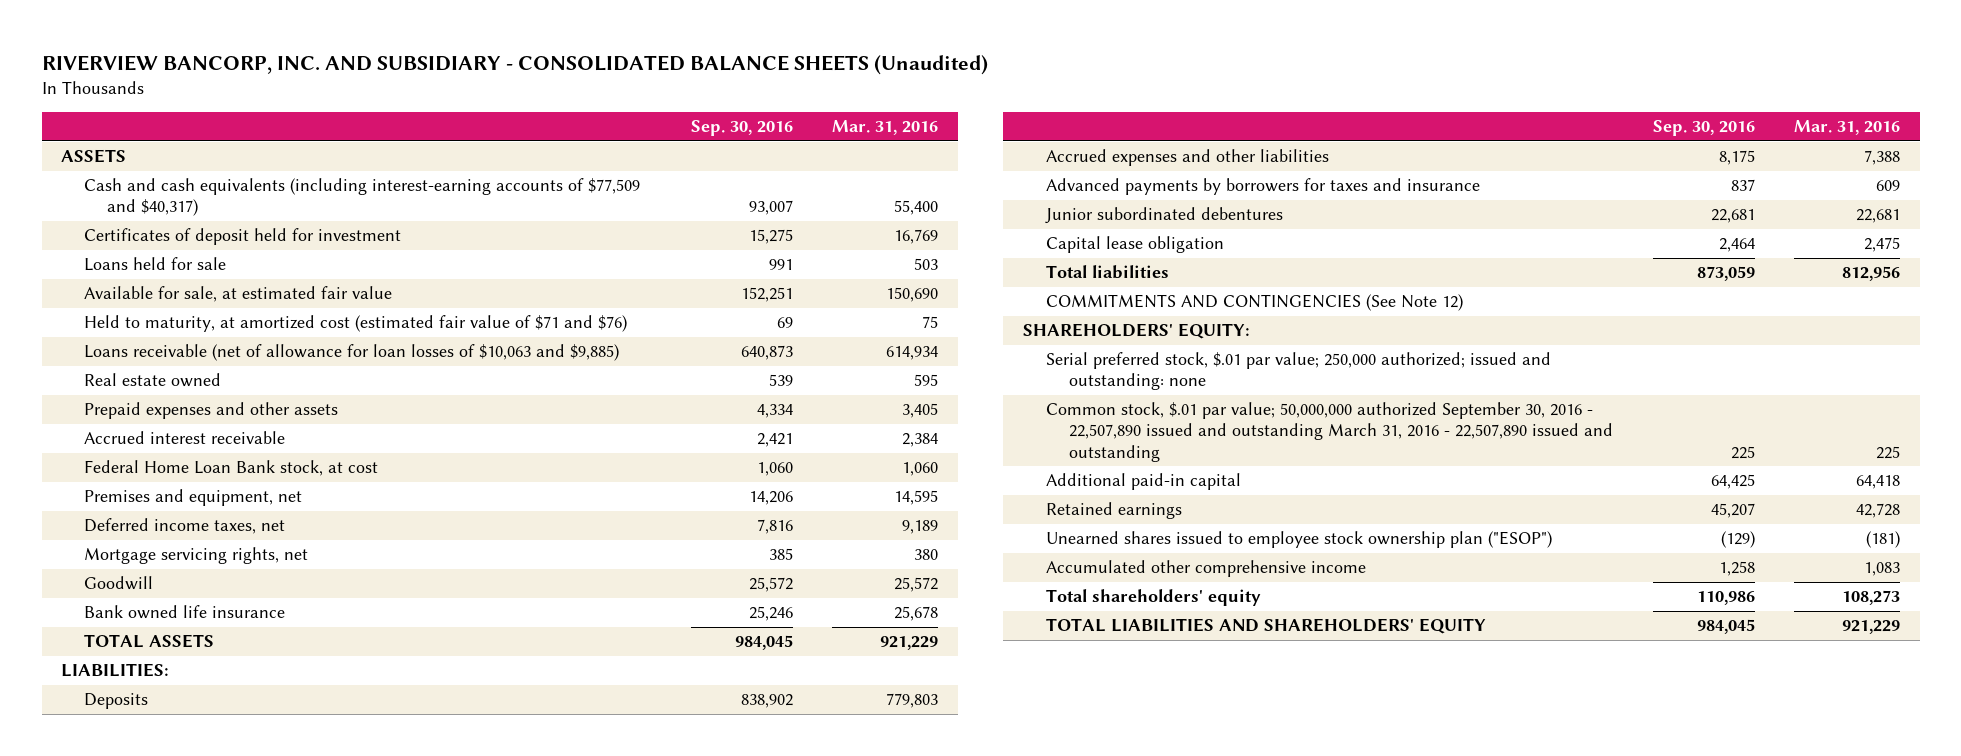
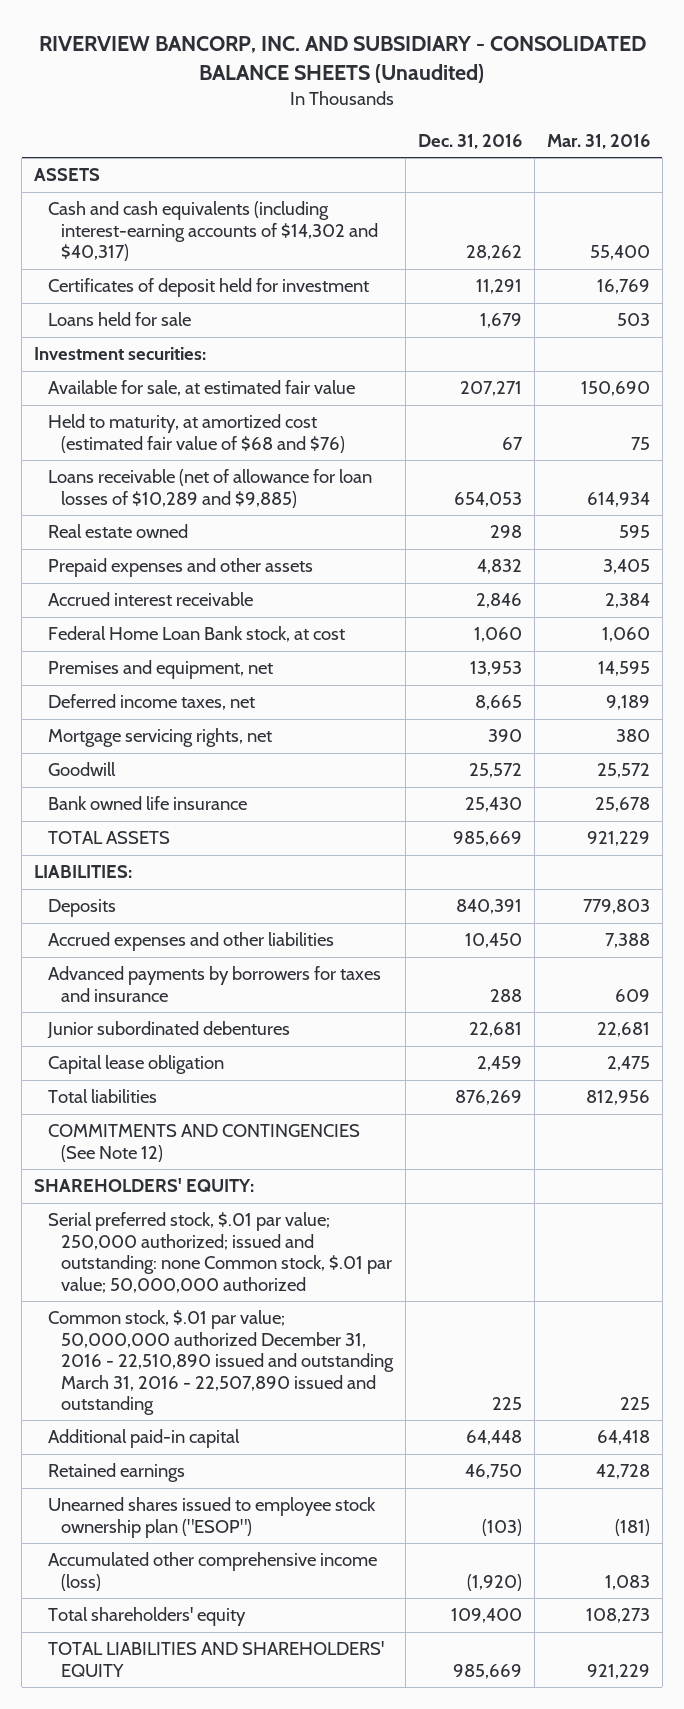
- | Sep. 30, 2016 | Mar. 31, 2016
+ | Dec. 31, 2016 | Mar. 31, 2016
- Cash and cash equivalents (including interest-earning accounts of $77,509 and $40,317) | 93,007 | 55,400
+ Cash and cash equivalents (including interest-earning accounts of $14,302 and $40,317) | 28,262 | 55,400
+ Investment securities:
- Held to maturity, at amortized cost (estimated fair value of $71 and $76) | 69 | 75
- Loans receivable (net of allowance for loan losses of $10,063 and $9,885) | 640,873 | 614,934
+ Held to maturity, at amortized cost (estimated fair value of $68 and $76) | 67 | 75
+ Loans receivable (net of allowance for loan losses of $10,289 and $9,885) | 654,053 | 614,934
- Serial preferred stock, $.01 par value; 250,000 authorized; issued and outstanding: none
- Common stock, $.01 par value; 50,000,000 authorized September 30, 2016 - 22,507,890 issued and outstanding March 31, 2016 - 22,507,890 issued and outstanding | 225 | 225
+ Serial preferred stock, $.01 par value; 250,000 authorized; issued and outstanding: none Common stock, $.01 par value; 50,000,000 authorized
+ Common stock, $.01 par value; 50,000,000 authorized December 31, 2016 - 22,510,890 issued and outstanding March 31, 2016 - 22,507,890 issued and outstanding | 225 | 225
- Accumulated other comprehensive income | 1,258 | 1,083
+ Accumulated other comprehensive income (loss) | (1,920) | 1,083

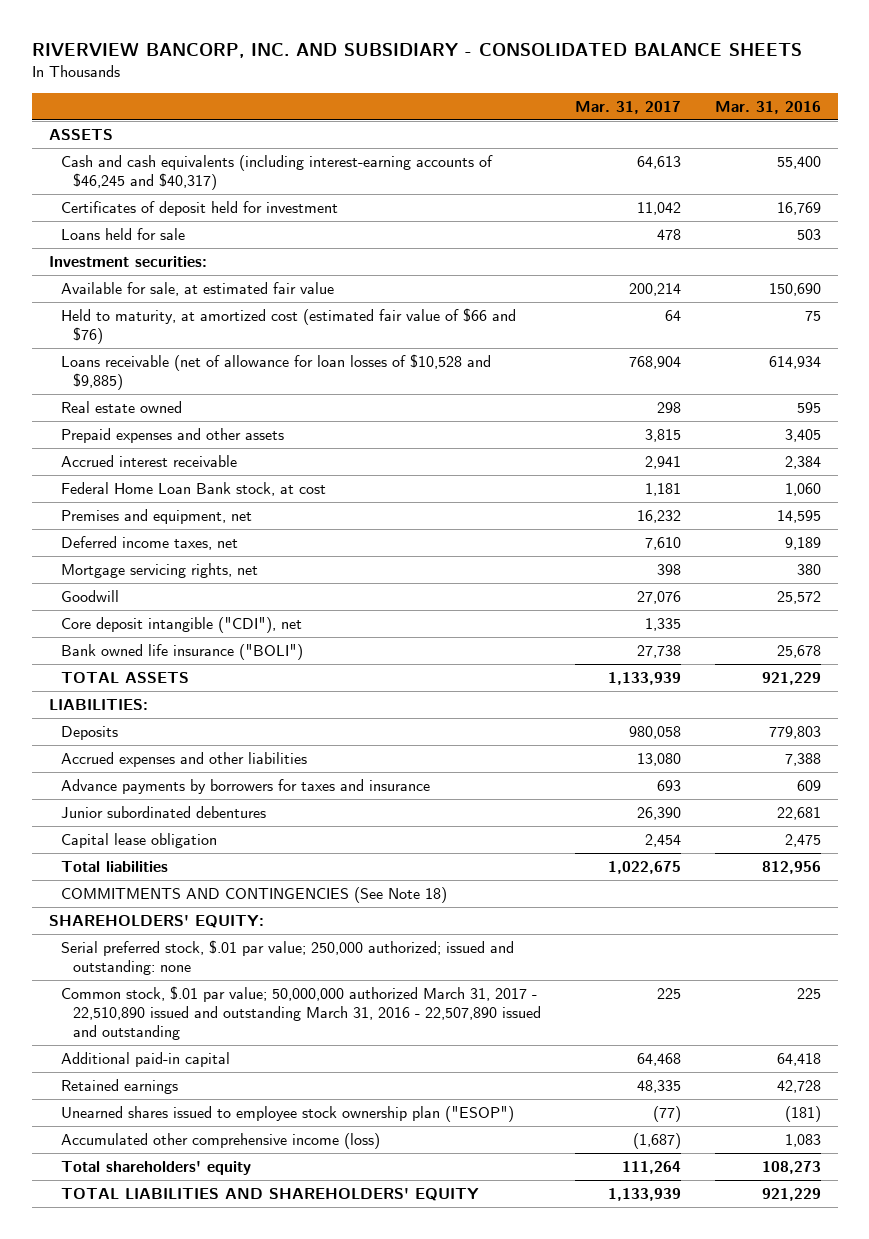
- RIVERVIEW BANCORP, INC. AND SUBSIDIARY - CONSOLIDATED BALANCE SHEETS (Unaudited)
+ RIVERVIEW BANCORP, INC. AND SUBSIDIARY - CONSOLIDATED BALANCE SHEETS
- | Dec. 31, 2016 | Mar. 31, 2016
+ | Mar. 31, 2017 | Mar. 31, 2016
- Cash and cash equivalents (including interest-earning accounts of $14,302 and $40,317) | 28,262 | 55,400
+ Cash and cash equivalents (including interest-earning accounts of $46,245 and $40,317) | 64,613 | 55,400
- Held to maturity, at amortized cost (estimated fair value of $68 and $76) | 67 | 75
- Loans receivable (net of allowance for loan losses of $10,289 and $9,885) | 654,053 | 614,934
+ Held to maturity, at amortized cost (estimated fair value of $66 and $76) | 64 | 75
+ Loans receivable (net of allowance for loan losses of $10,528 and $9,885) | 768,904 | 614,934
- Bank owned life insurance | 25,430 | 25,678
+ Core deposit intangible ("CDI"), net | 1,335 |
+ Bank owned life insurance ("BOLI") | 27,738 | 25,678
- Advanced payments by borrowers for taxes and insurance | 288 | 609
+ Advance payments by borrowers for taxes and insurance | 693 | 609
- COMMITMENTS AND CONTINGENCIES (See Note 12)
+ COMMITMENTS AND CONTINGENCIES (See Note 18)
- Serial preferred stock, $.01 par value; 250,000 authorized; issued and outstanding: none Common stock, $.01 par value; 50,000,000 authorized
- Common stock, $.01 par value; 50,000,000 authorized December 31, 2016 - 22,510,890 issued and outstanding March 31, 2016 - 22,507,890 issued and outstanding | 225 | 225
+ Serial preferred stock, $.01 par value; 250,000 authorized; issued and outstanding: none
+ Common stock, $.01 par value; 50,000,000 authorized March 31, 2017 - 22,510,890 issued and outstanding March 31, 2016 - 22,507,890 issued and outstanding | 225 | 225

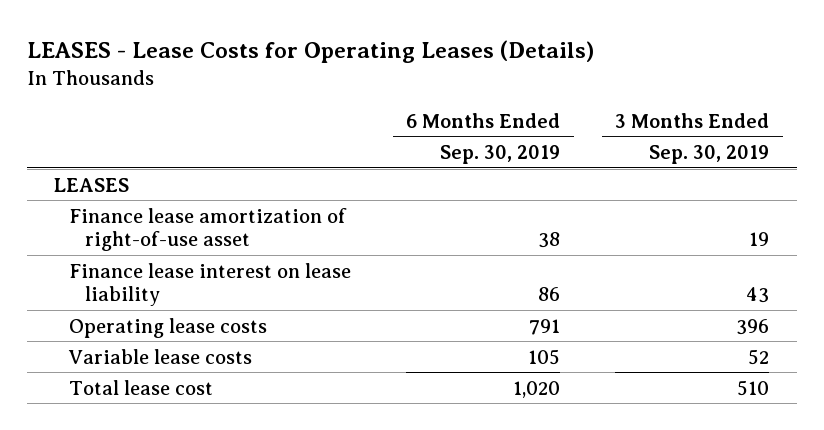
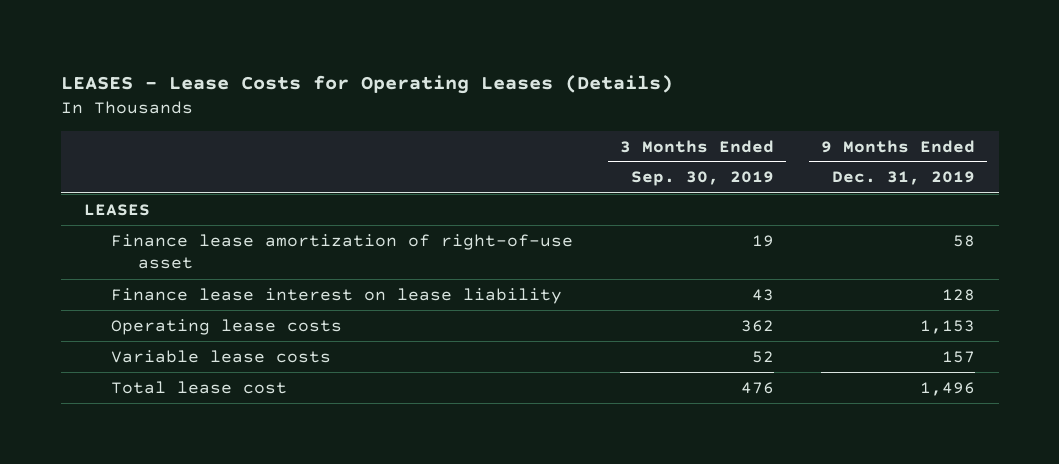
- | 6 Months Ended Sep. 30, 2019 | 3 Months Ended Sep. 30, 2019
+ | 3 Months Ended Sep. 30, 2019 | 9 Months Ended Dec. 31, 2019
- Operating lease costs | 791 | 396
+ Operating lease costs | 362 | 1,153
- Total lease cost | 1,020 | 510
+ Total lease cost | 476 | 1,496

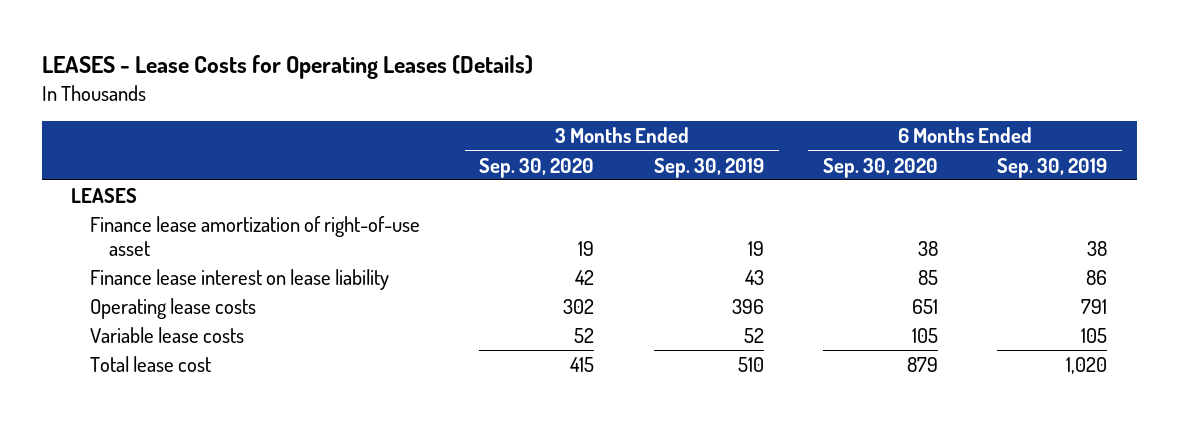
- | 3 Months Ended Sep. 30, 2019 | 9 Months Ended Dec. 31, 2019
+ | 3 Months Ended Sep. 30, 2020 | 3 Months Ended Sep. 30, 2019 | 6 Months Ended Sep. 30, 2020 | 6 Months Ended Sep. 30, 2019
- Operating lease costs | 362 | 1,153
+ Operating lease costs | 302 | 396 | 651 | 791
- Total lease cost | 476 | 1,496
+ Total lease cost | 415 | 510 | 879 | 1,020

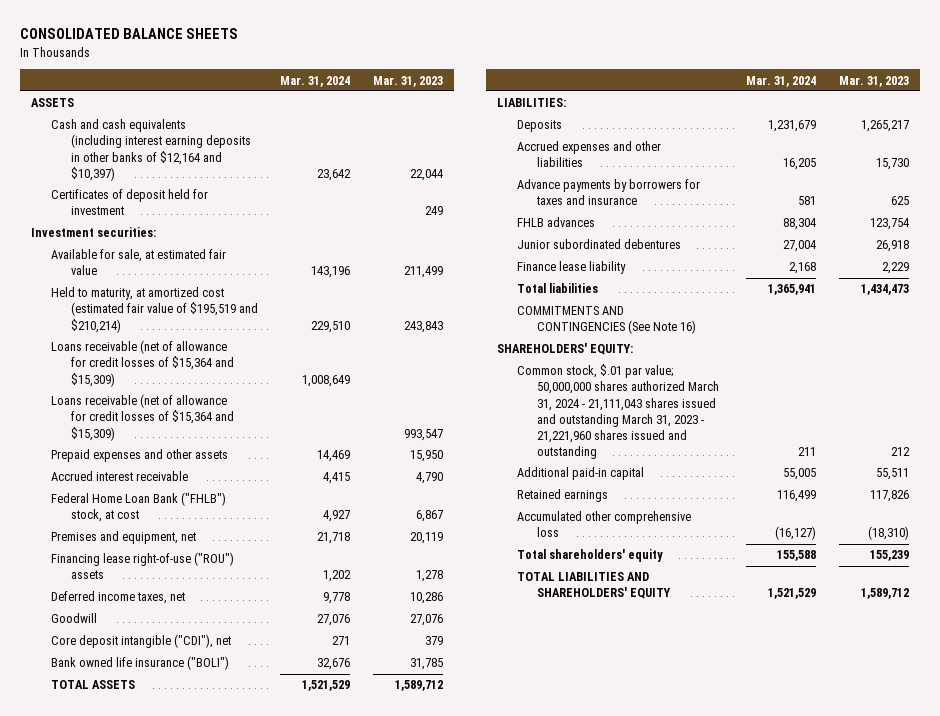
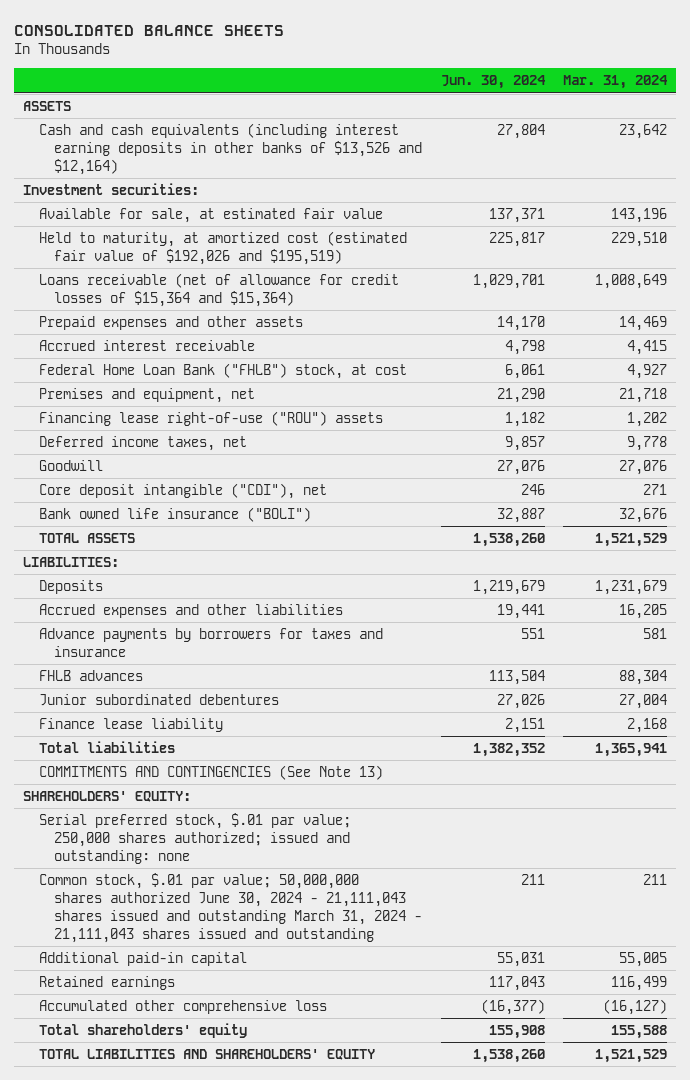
- | Mar. 31, 2024 | Mar. 31, 2023
+ | Jun. 30, 2024 | Mar. 31, 2024
- Cash and cash equivalents (including interest earning deposits in other banks of $12,164 and $10,397) | 23,642 | 22,044
- Certificates of deposit held for investment | | 249
+ Cash and cash equivalents (including interest earning deposits in other banks of $13,526 and $12,164) | 27,804 | 23,642
- Held to maturity, at amortized cost (estimated fair value of $195,519 and $210,214) | 229,510 | 243,843
- Loans receivable (net of allowance for credit losses of $15,364 and $15,309) | 1,008,649 |
- Loans receivable (net of allowance for credit losses of $15,364 and $15,309) | | 993,547
+ Held to maturity, at amortized cost (estimated fair value of $192,026 and $195,519) | 225,817 | 229,510
+ Loans receivable (net of allowance for credit losses of $15,364 and $15,364) | 1,029,701 | 1,008,649
- COMMITMENTS AND CONTINGENCIES (See Note 16)
+ COMMITMENTS AND CONTINGENCIES (See Note 13)
- Common stock, $.01 par value; 50,000,000 shares authorized March 31, 2024 - 21,111,043 shares issued and outstanding March 31, 2023 - 21,221,960 shares issued and outstanding | 211 | 212
+ Serial preferred stock, $.01 par value; 250,000 shares authorized; issued and outstanding: none
+ Common stock, $.01 par value; 50,000,000 shares authorized June 30, 2024 - 21,111,043 shares issued and outstanding March 31, 2024 - 21,111,043 shares issued and outstanding | 211 | 211

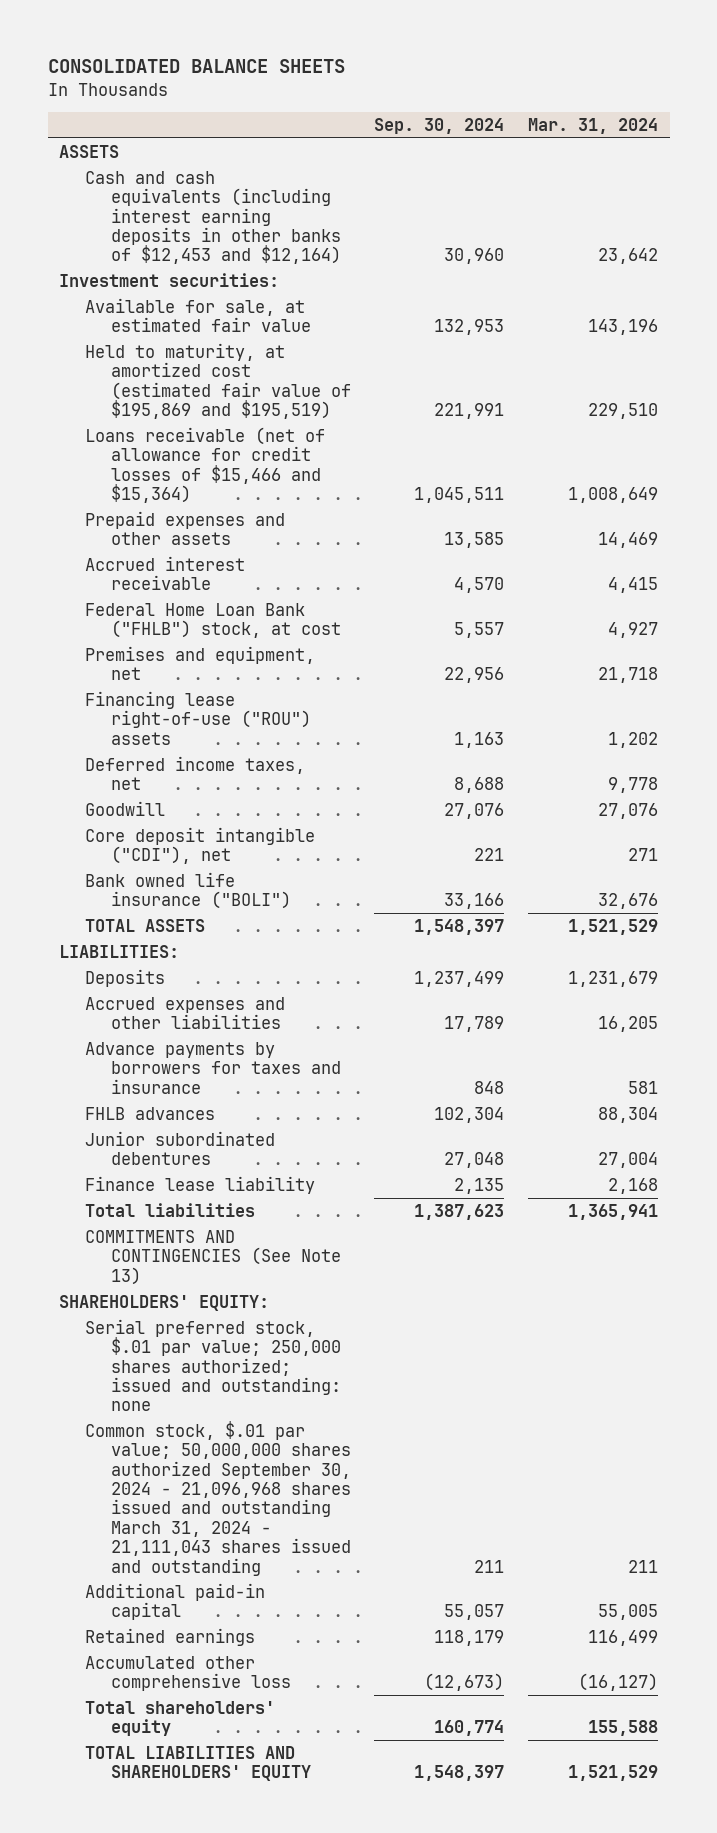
- | Jun. 30, 2024 | Mar. 31, 2024
+ | Sep. 30, 2024 | Mar. 31, 2024
- Cash and cash equivalents (including interest earning deposits in other banks of $13,526 and $12,164) | 27,804 | 23,642
+ Cash and cash equivalents (including interest earning deposits in other banks of $12,453 and $12,164) | 30,960 | 23,642
- Held to maturity, at amortized cost (estimated fair value of $192,026 and $195,519) | 225,817 | 229,510
- Loans receivable (net of allowance for credit losses of $15,364 and $15,364) | 1,029,701 | 1,008,649
+ Held to maturity, at amortized cost (estimated fair value of $195,869 and $195,519) | 221,991 | 229,510
+ Loans receivable (net of allowance for credit losses of $15,466 and $15,364) | 1,045,511 | 1,008,649
- Common stock, $.01 par value; 50,000,000 shares authorized June 30, 2024 - 21,111,043 shares issued and outstanding March 31, 2024 - 21,111,043 shares issued and outstanding | 211 | 211
+ Common stock, $.01 par value; 50,000,000 shares authorized September 30, 2024 - 21,096,968 shares issued and outstanding March 31, 2024 - 21,111,043 shares issued and outstanding | 211 | 211

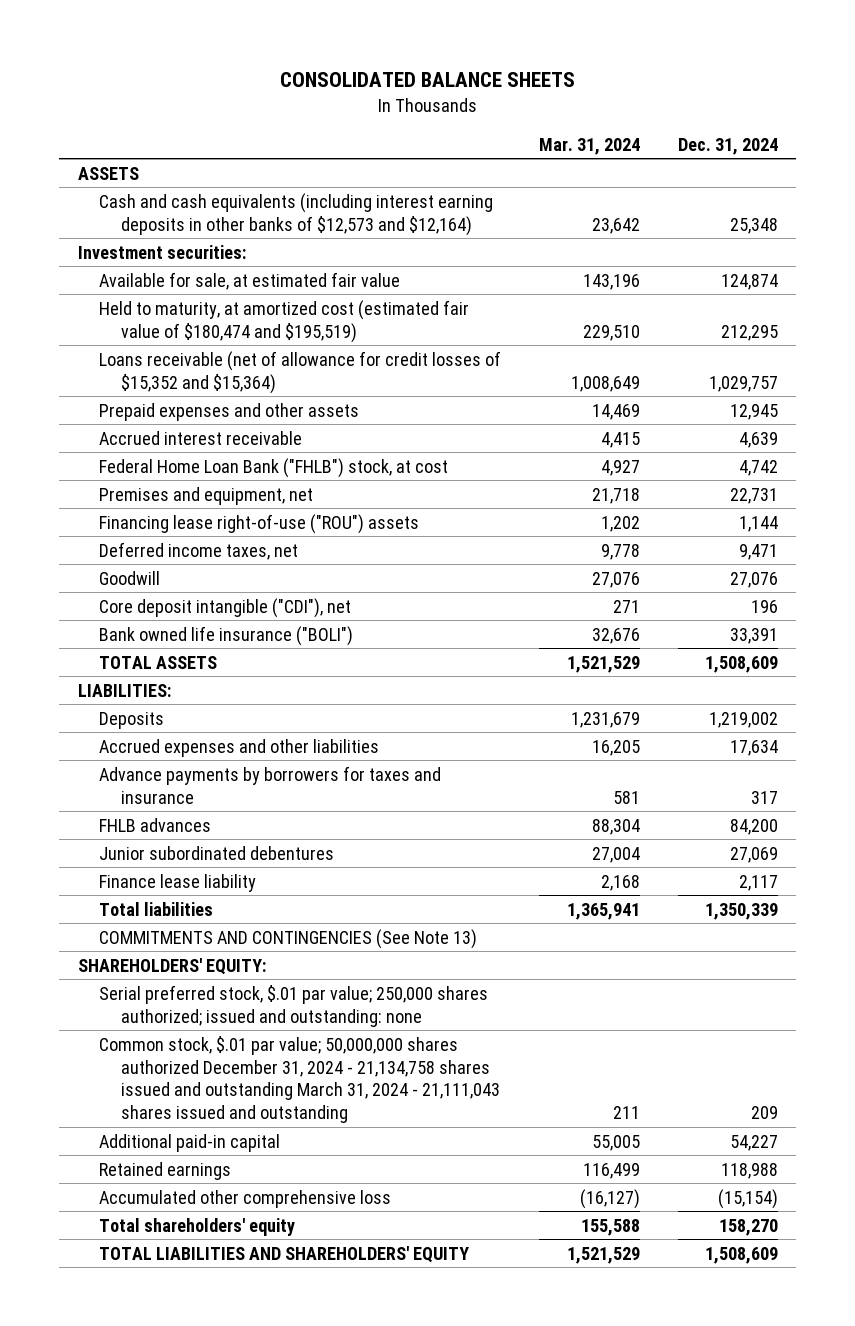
- | Sep. 30, 2024 | Mar. 31, 2024
+ | Mar. 31, 2024 | Dec. 31, 2024
- Cash and cash equivalents (including interest earning deposits in other banks of $12,453 and $12,164) | 30,960 | 23,642
+ Cash and cash equivalents (including interest earning deposits in other banks of $12,573 and $12,164) | 23,642 | 25,348
- Held to maturity, at amortized cost (estimated fair value of $195,869 and $195,519) | 221,991 | 229,510
- Loans receivable (net of allowance for credit losses of $15,466 and $15,364) | 1,045,511 | 1,008,649
+ Held to maturity, at amortized cost (estimated fair value of $180,474 and $195,519) | 229,510 | 212,295
+ Loans receivable (net of allowance for credit losses of $15,352 and $15,364) | 1,008,649 | 1,029,757
- Common stock, $.01 par value; 50,000,000 shares authorized September 30, 2024 - 21,096,968 shares issued and outstanding March 31, 2024 - 21,111,043 shares issued and outstanding | 211 | 211
+ Common stock, $.01 par value; 50,000,000 shares authorized December 31, 2024 - 21,134,758 shares issued and outstanding March 31, 2024 - 21,111,043 shares issued and outstanding | 211 | 209

